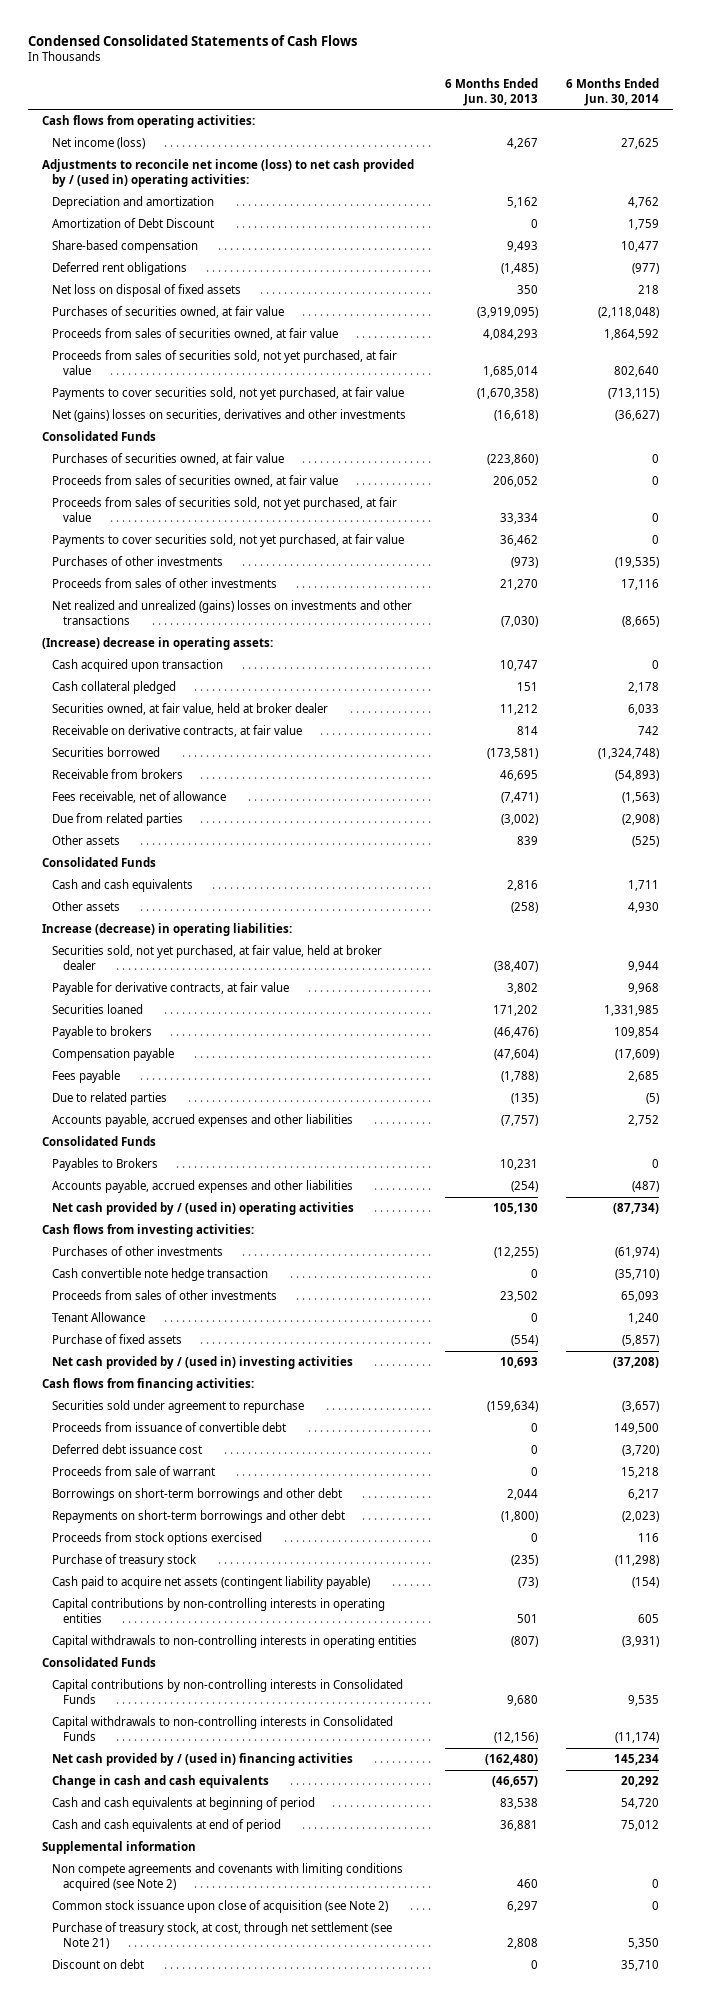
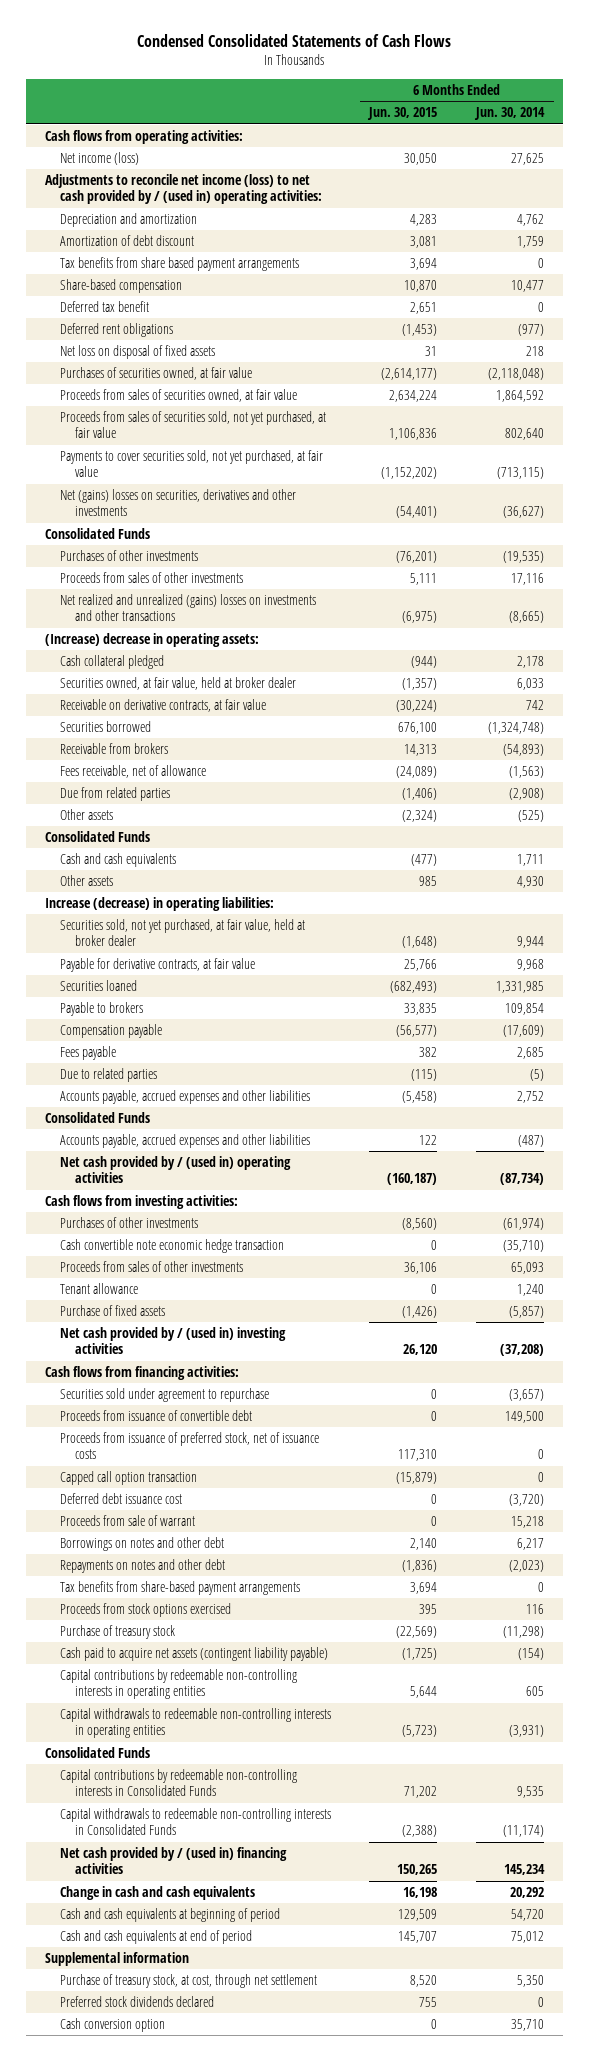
- | 6 Months Ended Jun. 30, 2013 | 6 Months Ended Jun. 30, 2014
+ | 6 Months Ended Jun. 30, 2015 | 6 Months Ended Jun. 30, 2014
- Amortization of Debt Discount | 0 | 1,759
+ Amortization of debt discount | 3,081 | 1,759
+ Tax benefits from share based payment arrangements | 3,694 | 0
+ Deferred tax benefit | 2,651 | 0
- Purchases of securities owned, at fair value | (223,860) | 0
- Proceeds from sales of securities owned, at fair value | 206,052 | 0
- Proceeds from sales of securities sold, not yet purchased, at fair value | 33,334 | 0
- Payments to cover securities sold, not yet purchased, at fair value | 36,462 | 0
- Cash acquired upon transaction | 10,747 | 0
- Payables to Brokers | 10,231 | 0
- Cash convertible note hedge transaction | 0 | (35,710)
+ Cash convertible note economic hedge transaction | 0 | (35,710)
- Tenant Allowance | 0 | 1,240
+ Tenant allowance | 0 | 1,240
+ Proceeds from issuance of preferred stock, net of issuance costs | 117,310 | 0
+ Capped call option transaction | (15,879) | 0
- Borrowings on short-term borrowings and other debt | 2,044 | 6,217
- Repayments on short-term borrowings and other debt | (1,800) | (2,023)
+ Borrowings on notes and other debt | 2,140 | 6,217
+ Repayments on notes and other debt | (1,836) | (2,023)
+ Tax benefits from share-based payment arrangements | 3,694 | 0
- Capital contributions by non-controlling interests in operating entities | 501 | 605
- Capital withdrawals to non-controlling interests in operating entities | (807) | (3,931)
+ Capital contributions by redeemable non-controlling interests in operating entities | 5,644 | 605
+ Capital withdrawals to redeemable non-controlling interests in operating entities | (5,723) | (3,931)
- Capital contributions by non-controlling interests in Consolidated Funds | 9,680 | 9,535
- Capital withdrawals to non-controlling interests in Consolidated Funds | (12,156) | (11,174)
+ Capital contributions by redeemable non-controlling interests in Consolidated Funds | 71,202 | 9,535
+ Capital withdrawals to redeemable non-controlling interests in Consolidated Funds | (2,388) | (11,174)
- Non compete agreements and covenants with limiting conditions acquired (see Note 2) | 460 | 0
- Common stock issuance upon close of acquisition (see Note 2) | 6,297 | 0
- Purchase of treasury stock, at cost, through net settlement (see Note 21) | 2,808 | 5,350
- Discount on debt | 0 | 35,710
+ Purchase of treasury stock, at cost, through net settlement | 8,520 | 5,350
+ Preferred stock dividends declared | 755 | 0
+ Cash conversion option | 0 | 35,710

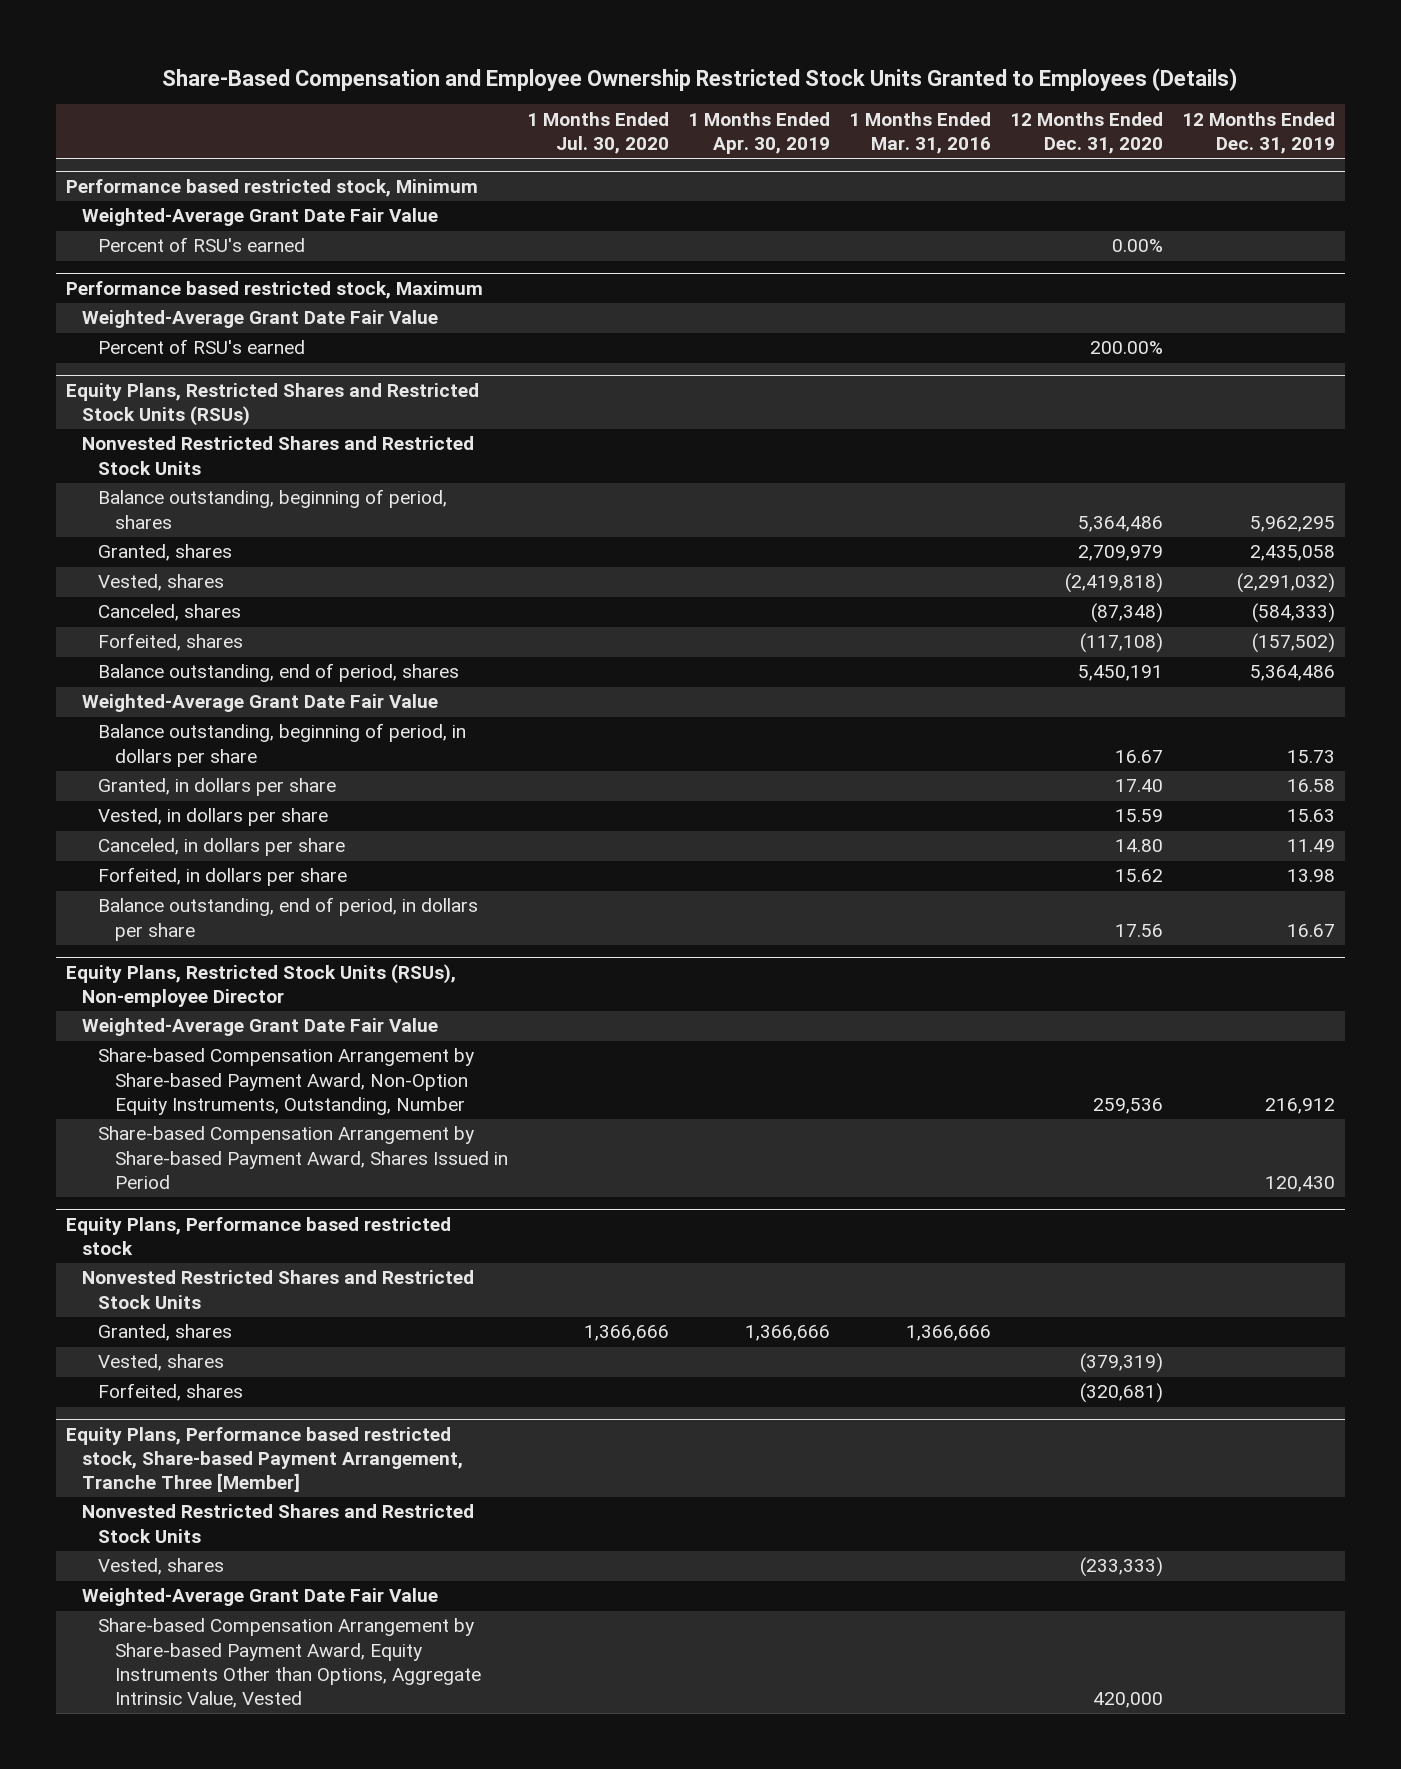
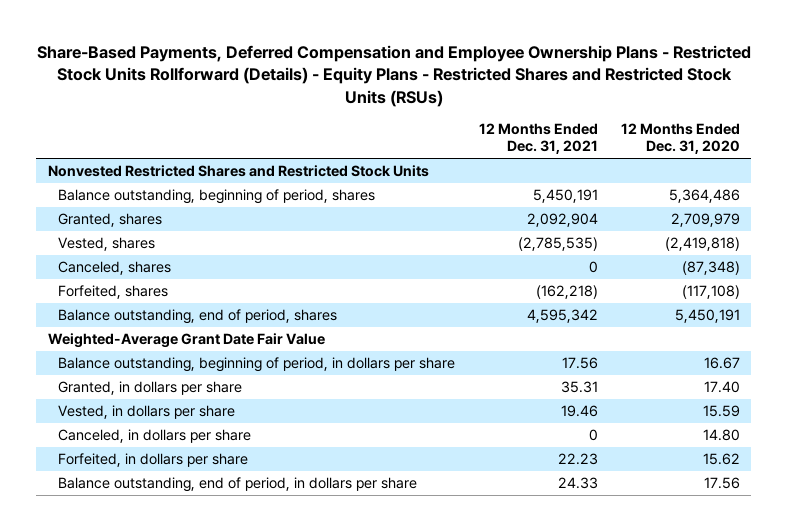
- Share-Based Compensation and Employee Ownership Restricted Stock Units Granted to Employees (Details)
+ Share-Based Payments, Deferred Compensation and Employee Ownership Plans - Restricted Stock Units Rollforward (Details) - Equity Plans - Restricted Shares and Restricted Stock Units (RSUs)
- | 1 Months Ended Jul. 30, 2020 | 1 Months Ended Apr. 30, 2019 | 1 Months Ended Mar. 31, 2016 | 12 Months Ended Dec. 31, 2020 | 12 Months Ended Dec. 31, 2019
+ | 12 Months Ended Dec. 31, 2021 | 12 Months Ended Dec. 31, 2020
- Performance based restricted stock, Minimum
- Weighted-Average Grant Date Fair Value
- Percent of RSU's earned | | | | 0.00% |
- Performance based restricted stock, Maximum
- Weighted-Average Grant Date Fair Value
- Percent of RSU's earned | | | | 200.00% |
- Equity Plans, Restricted Shares and Restricted Stock Units (RSUs)
- Equity Plans, Restricted Stock Units (RSUs), Non-employee Director
- Weighted-Average Grant Date Fair Value
- Share-based Compensation Arrangement by Share-based Payment Award, Non-Option Equity Instruments, Outstanding, Number | | | | 259,536 | 216,912
- Share-based Compensation Arrangement by Share-based Payment Award, Shares Issued in Period | | | | | 120,430
- Equity Plans, Performance based restricted stock
- Nonvested Restricted Shares and Restricted Stock Units
- Granted, shares | 1,366,666 | 1,366,666 | 1,366,666 | |
- Vested, shares | | | | (379,319) |
- Forfeited, shares | | | | (320,681) |
- Equity Plans, Performance based restricted stock, Share-based Payment Arrangement, Tranche Three [Member]
- Nonvested Restricted Shares and Restricted Stock Units
- Vested, shares | | | | (233,333) |
- Weighted-Average Grant Date Fair Value
- Share-based Compensation Arrangement by Share-based Payment Award, Equity Instruments Other than Options, Aggregate Intrinsic Value, Vested | | | | 420,000 |

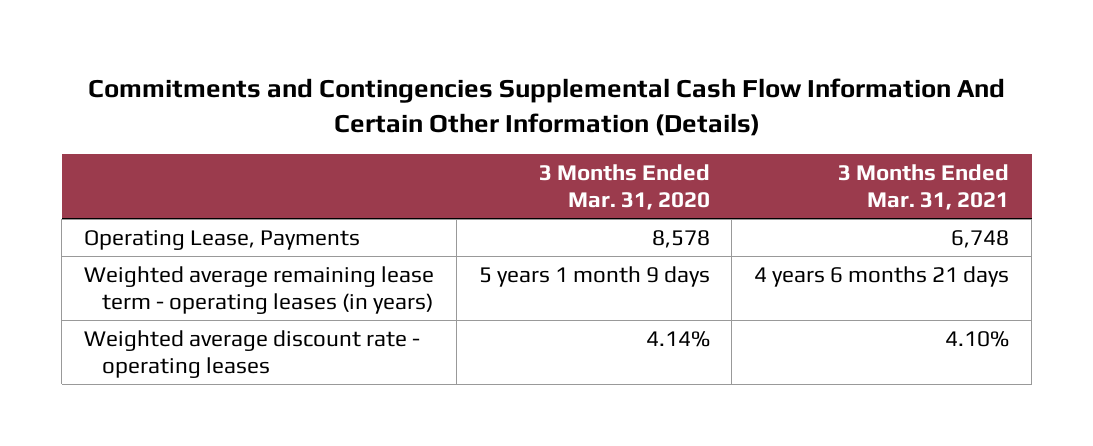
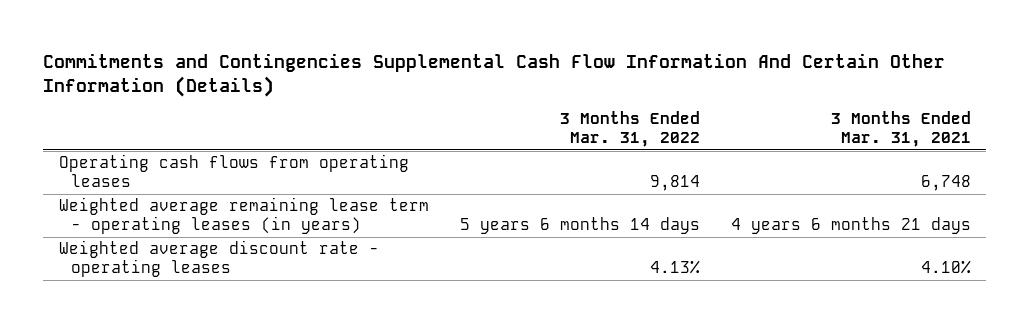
- | 3 Months Ended Mar. 31, 2020 | 3 Months Ended Mar. 31, 2021
+ | 3 Months Ended Mar. 31, 2022 | 3 Months Ended Mar. 31, 2021
- Operating Lease, Payments | 8,578 | 6,748
+ Operating cash flows from operating leases | 9,814 | 6,748

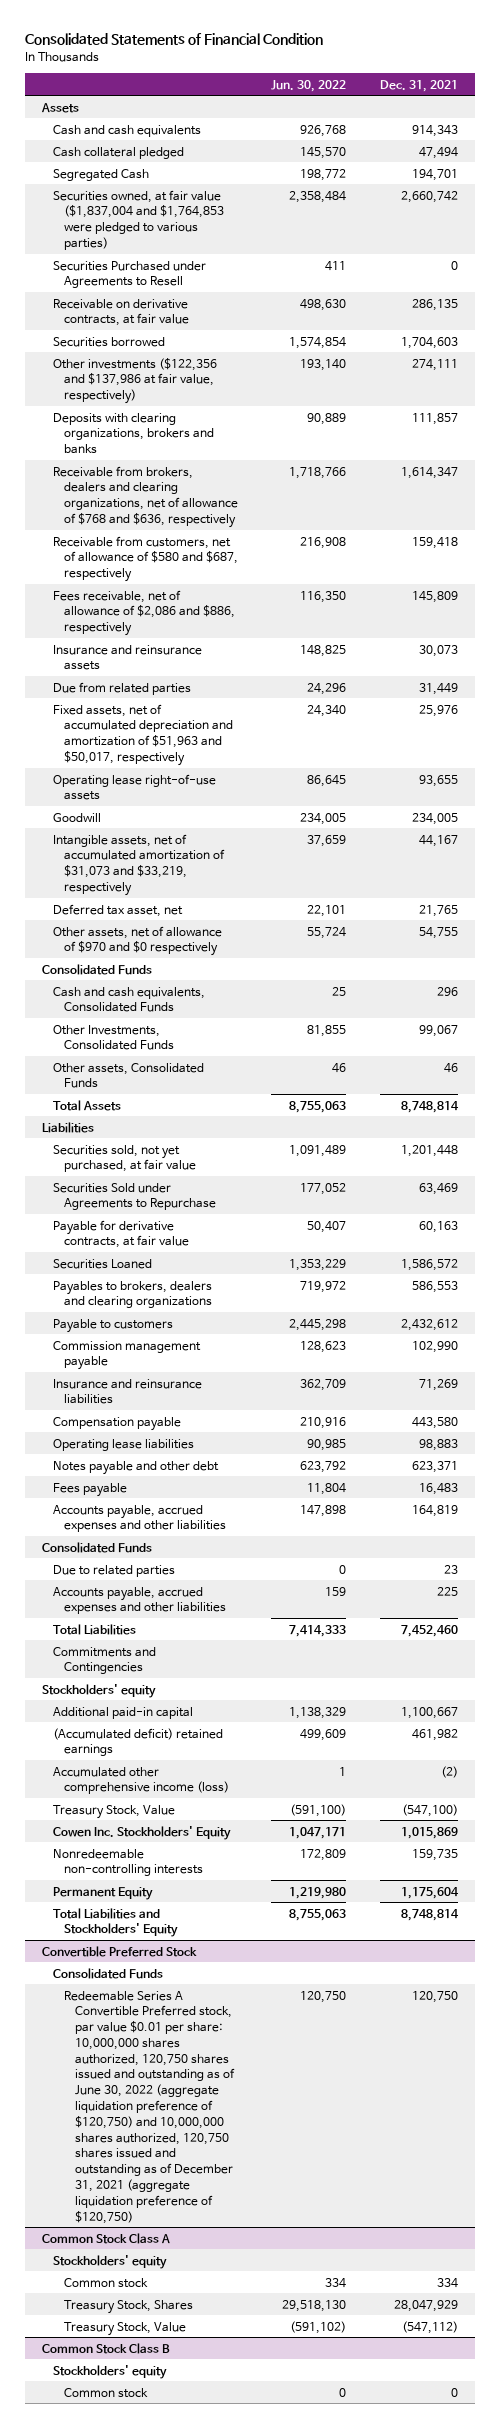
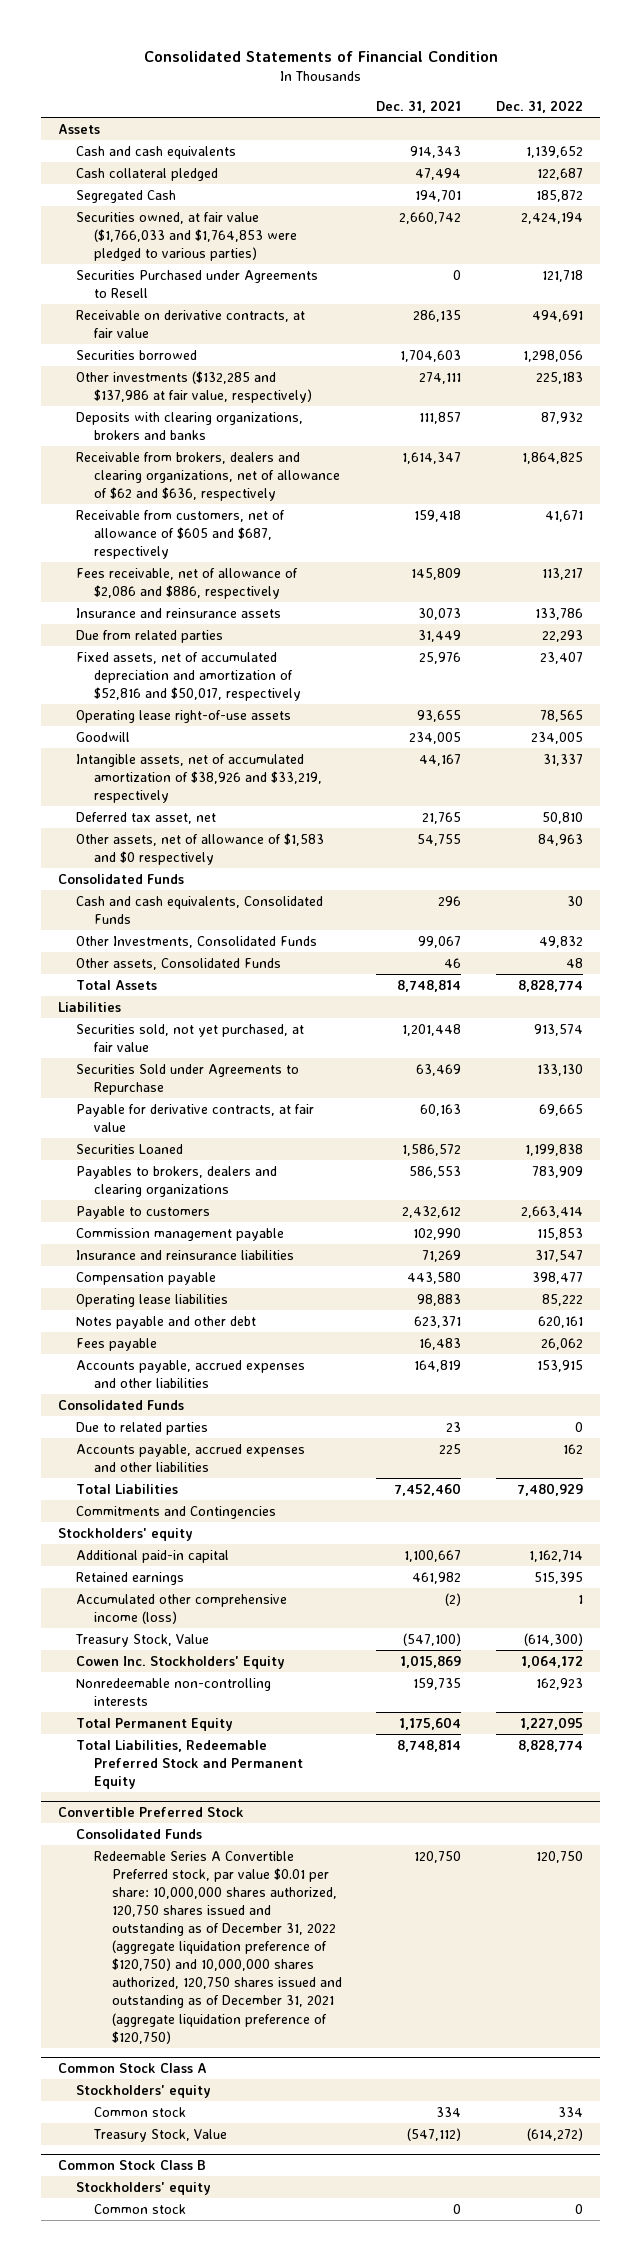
- | Jun. 30, 2022 | Dec. 31, 2021
+ | Dec. 31, 2021 | Dec. 31, 2022
- Securities owned, at fair value ($1,837,004 and $1,764,853 were pledged to various parties) | 2,358,484 | 2,660,742
+ Securities owned, at fair value ($1,766,033 and $1,764,853 were pledged to various parties) | 2,660,742 | 2,424,194
- Other investments ($122,356 and $137,986 at fair value, respectively) | 193,140 | 274,111
+ Other investments ($132,285 and $137,986 at fair value, respectively) | 274,111 | 225,183
- Receivable from brokers, dealers and clearing organizations, net of allowance of $768 and $636, respectively | 1,718,766 | 1,614,347
- Receivable from customers, net of allowance of $580 and $687, respectively | 216,908 | 159,418
+ Receivable from brokers, dealers and clearing organizations, net of allowance of $62 and $636, respectively | 1,614,347 | 1,864,825
+ Receivable from customers, net of allowance of $605 and $687, respectively | 159,418 | 41,671
- Fixed assets, net of accumulated depreciation and amortization of $51,963 and $50,017, respectively | 24,340 | 25,976
+ Fixed assets, net of accumulated depreciation and amortization of $52,816 and $50,017, respectively | 25,976 | 23,407
- Intangible assets, net of accumulated amortization of $31,073 and $33,219, respectively | 37,659 | 44,167
+ Intangible assets, net of accumulated amortization of $38,926 and $33,219, respectively | 44,167 | 31,337
- Other assets, net of allowance of $970 and $0 respectively | 55,724 | 54,755
+ Other assets, net of allowance of $1,583 and $0 respectively | 54,755 | 84,963
- (Accumulated deficit) retained earnings | 499,609 | 461,982
+ Retained earnings | 461,982 | 515,395
- Permanent Equity | 1,219,980 | 1,175,604
- Total Liabilities and Stockholders' Equity | 8,755,063 | 8,748,814
+ Total Permanent Equity | 1,175,604 | 1,227,095
+ Total Liabilities, Redeemable Preferred Stock and Permanent Equity | 8,748,814 | 8,828,774
@ Convertible Preferred Stock
- Redeemable Series A Convertible Preferred stock, par value $0.01 per share: 10,000,000 shares authorized, 120,750 shares issued and outstanding as of June 30, 2022 (aggregate liquidation preference of $120,750) and 10,000,000 shares authorized, 120,750 shares issued and outstanding as of December 31, 2021 (aggregate liquidation preference of $120,750) | 120,750 | 120,750
+ Redeemable Series A Convertible Preferred stock, par value $0.01 per share: 10,000,000 shares authorized, 120,750 shares issued and outstanding as of December 31, 2022 (aggregate liquidation preference of $120,750) and 10,000,000 shares authorized, 120,750 shares issued and outstanding as of December 31, 2021 (aggregate liquidation preference of $120,750) | 120,750 | 120,750
@ Common Stock Class A
- Treasury Stock, Shares | 29,518,130 | 28,047,929

